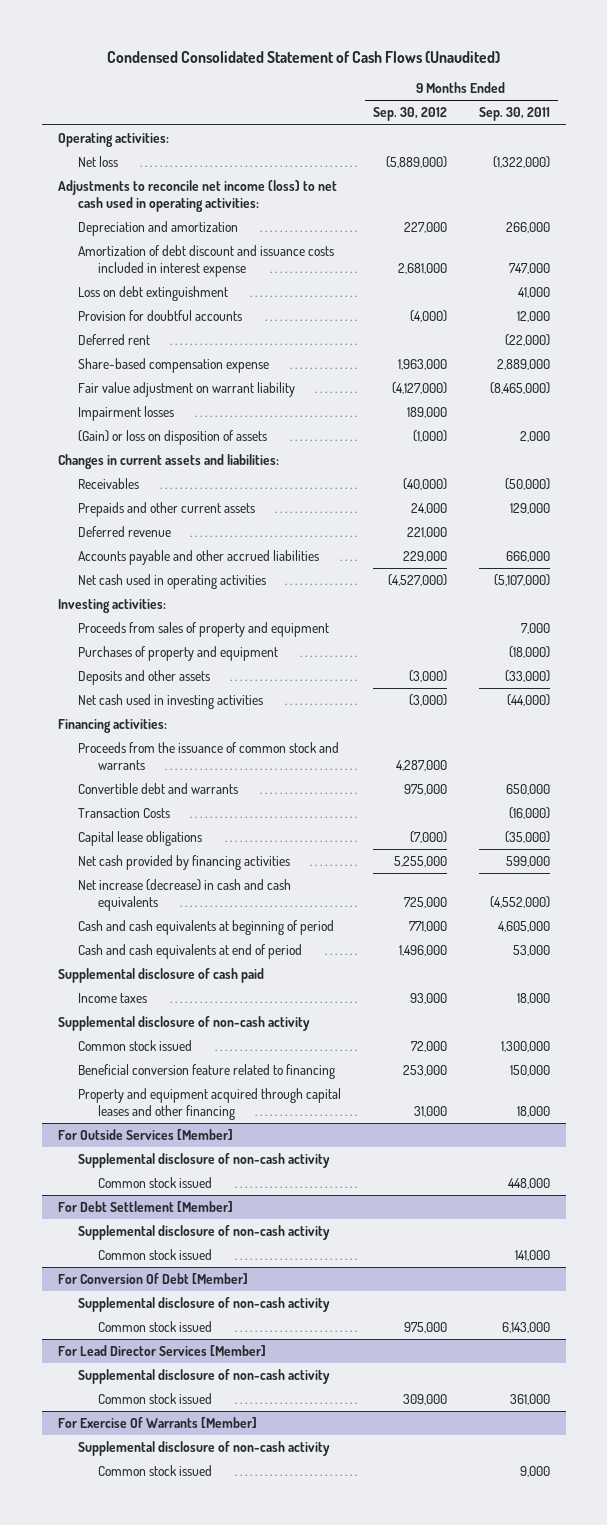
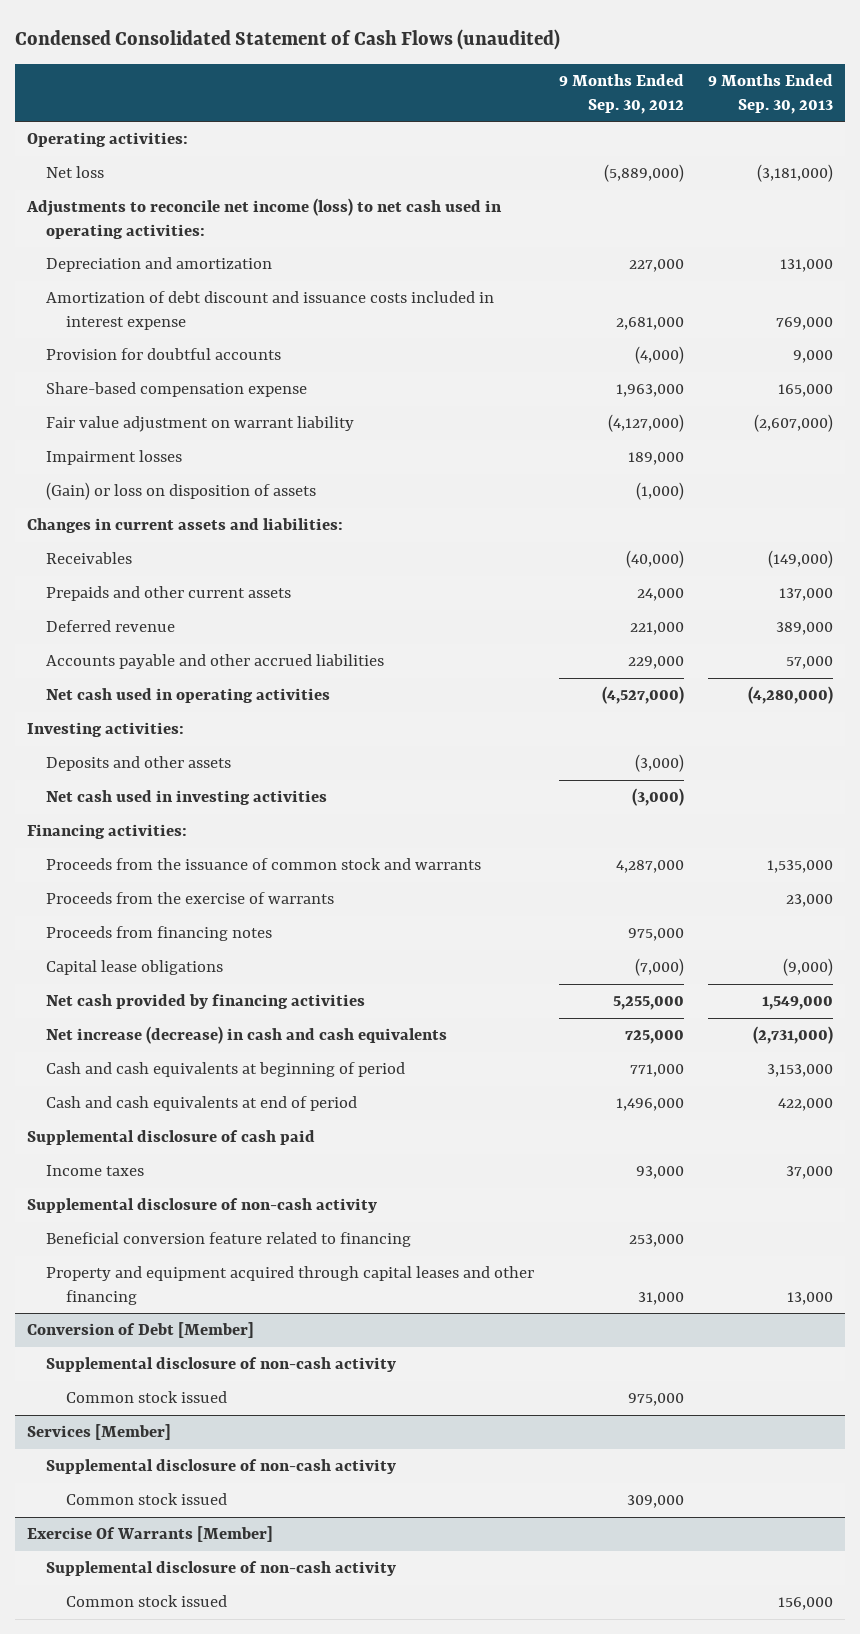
- Condensed Consolidated Statement of Cash Flows (Unaudited)
+ Condensed Consolidated Statement of Cash Flows (unaudited)
- | 9 Months Ended Sep. 30, 2012 | 9 Months Ended Sep. 30, 2011
+ | 9 Months Ended Sep. 30, 2012 | 9 Months Ended Sep. 30, 2013
- Loss on debt extinguishment | | 41,000
- Deferred rent | | (22,000)
- Proceeds from sales of property and equipment | | 7,000
- Purchases of property and equipment | | (18,000)
- Convertible debt and warrants | 975,000 | 650,000
- Transaction Costs | | (16,000)
+ Proceeds from the exercise of warrants | | 23,000
+ Proceeds from financing notes | 975,000 |
- Common stock issued | 72,000 | 1,300,000
- For Outside Services [Member]
- Supplemental disclosure of non-cash activity
- Common stock issued | | 448,000
- For Debt Settlement [Member]
- Supplemental disclosure of non-cash activity
- Common stock issued | | 141,000
- For Conversion Of Debt [Member]
+ Conversion of Debt [Member]
- For Lead Director Services [Member]
+ Services [Member]
- For Exercise Of Warrants [Member]
+ Exercise Of Warrants [Member]

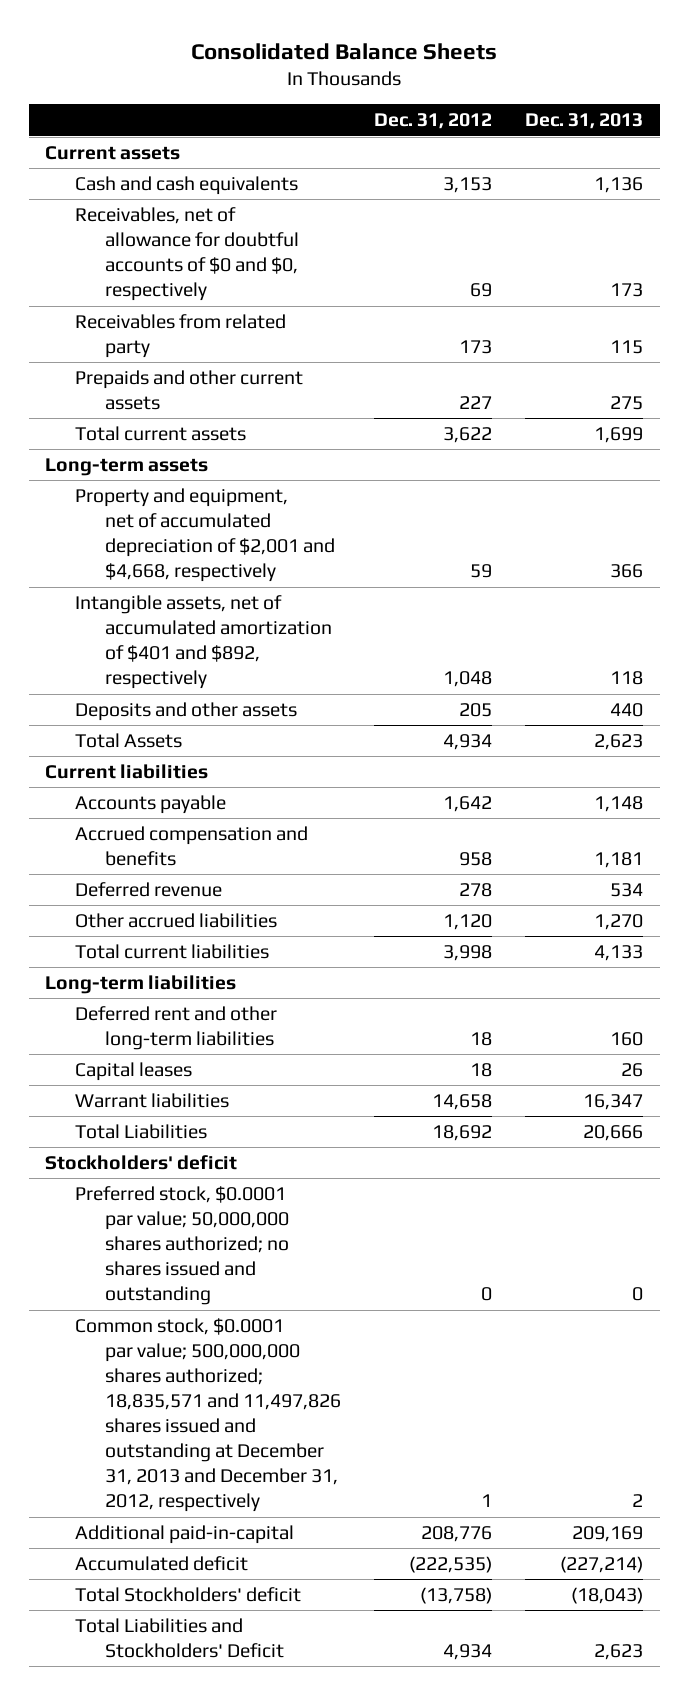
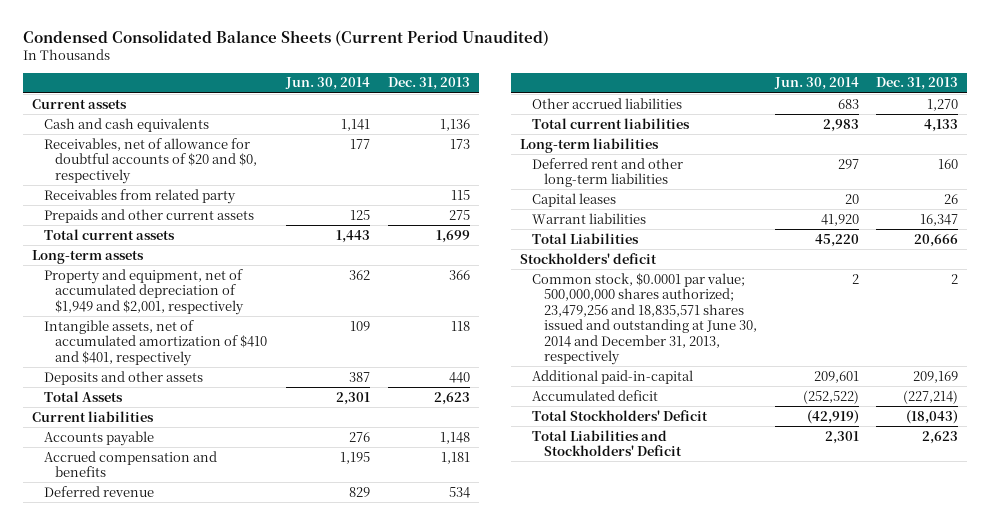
- Consolidated Balance Sheets
+ Condensed Consolidated Balance Sheets (Current Period Unaudited)
- | Dec. 31, 2012 | Dec. 31, 2013
+ | Jun. 30, 2014 | Dec. 31, 2013
- Receivables, net of allowance for doubtful accounts of $0 and $0, respectively | 69 | 173
+ Receivables, net of allowance for doubtful accounts of $20 and $0, respectively | 177 | 173
- Property and equipment, net of accumulated depreciation of $2,001 and $4,668, respectively | 59 | 366
- Intangible assets, net of accumulated amortization of $401 and $892, respectively | 1,048 | 118
+ Property and equipment, net of accumulated depreciation of $1,949 and $2,001, respectively | 362 | 366
+ Intangible assets, net of accumulated amortization of $410 and $401, respectively | 109 | 118
- Preferred stock, $0.0001 par value; 50,000,000 shares authorized; no shares issued and outstanding | 0 | 0
- Common stock, $0.0001 par value; 500,000,000 shares authorized; 18,835,571 and 11,497,826 shares issued and outstanding at December 31, 2013 and December 31, 2012, respectively | 1 | 2
+ Common stock, $0.0001 par value; 500,000,000 shares authorized; 23,479,256 and 18,835,571 shares issued and outstanding at June 30, 2014 and December 31, 2013, respectively | 2 | 2
- Total Stockholders' deficit | (13,758) | (18,043)
+ Total Stockholders' Deficit | (42,919) | (18,043)

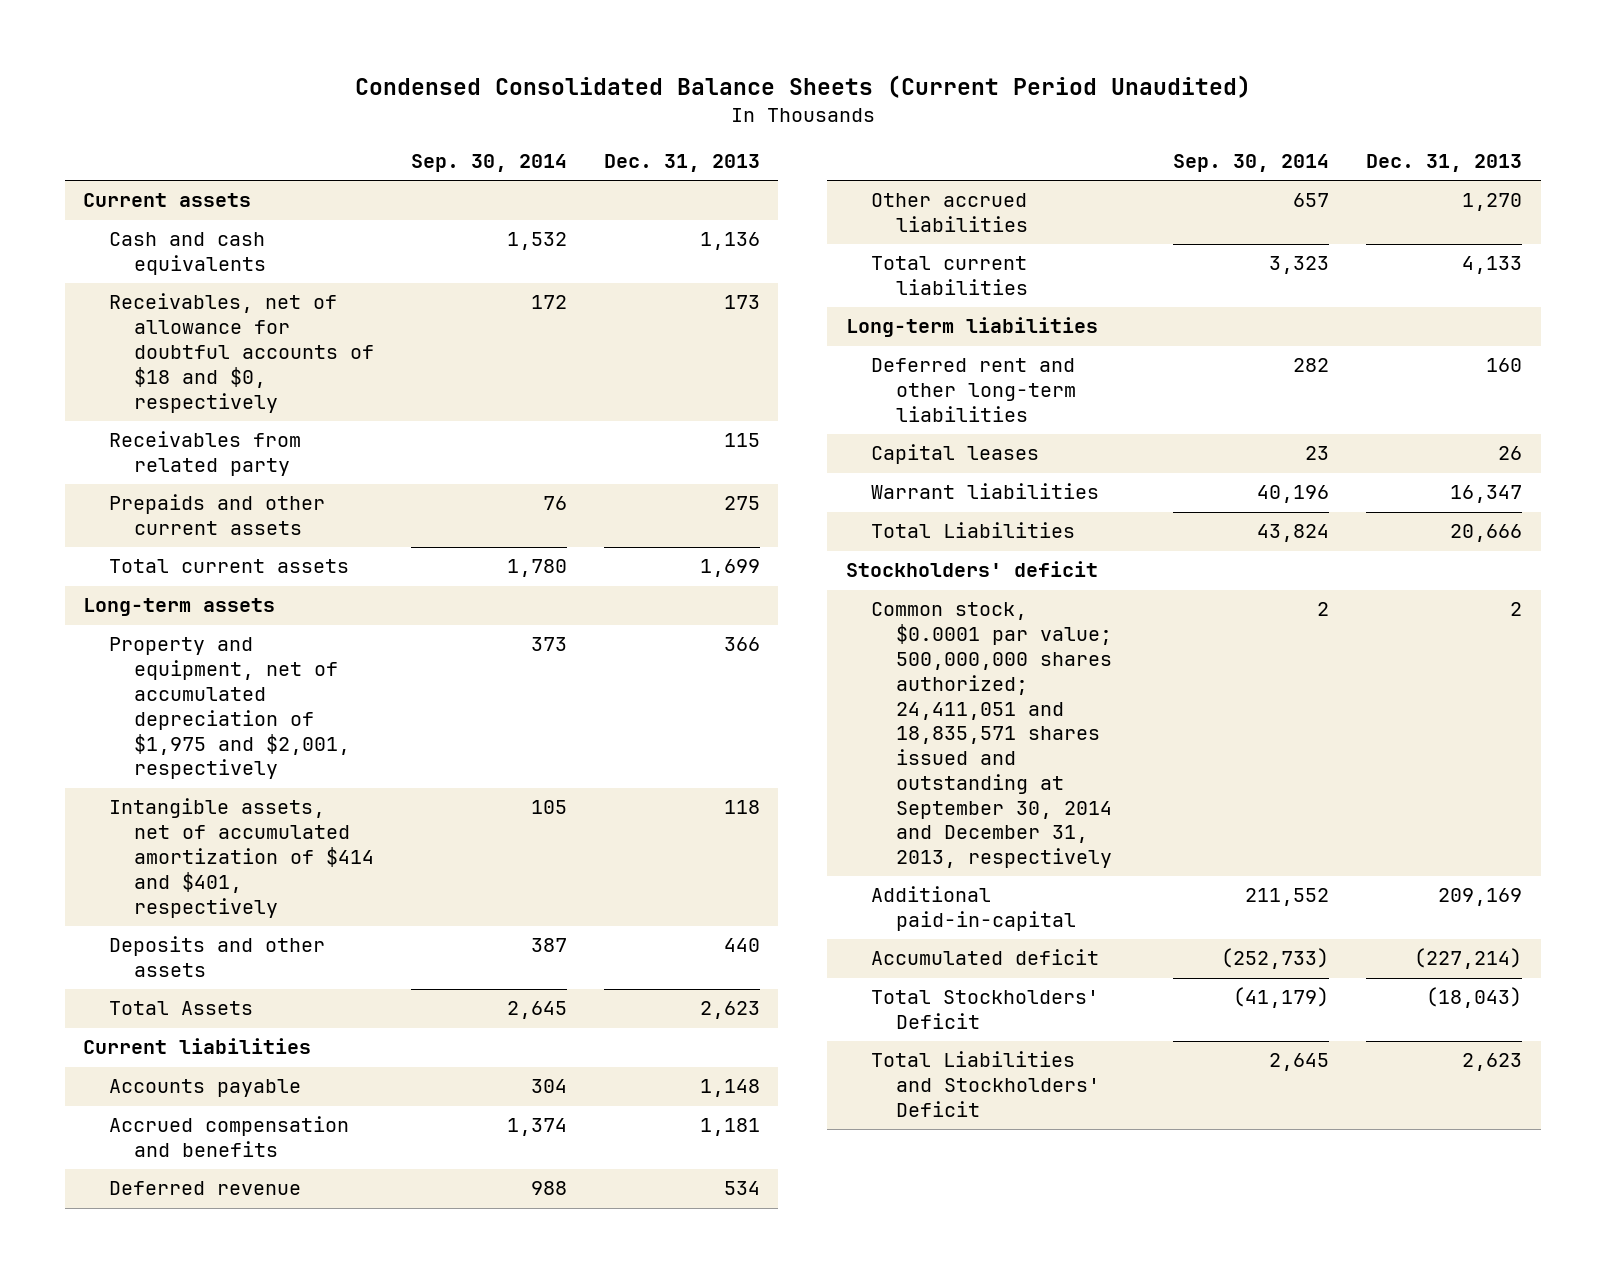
- | Jun. 30, 2014 | Dec. 31, 2013
+ | Sep. 30, 2014 | Dec. 31, 2013
- Receivables, net of allowance for doubtful accounts of $20 and $0, respectively | 177 | 173
+ Receivables, net of allowance for doubtful accounts of $18 and $0, respectively | 172 | 173
- Property and equipment, net of accumulated depreciation of $1,949 and $2,001, respectively | 362 | 366
- Intangible assets, net of accumulated amortization of $410 and $401, respectively | 109 | 118
+ Property and equipment, net of accumulated depreciation of $1,975 and $2,001, respectively | 373 | 366
+ Intangible assets, net of accumulated amortization of $414 and $401, respectively | 105 | 118
- Common stock, $0.0001 par value; 500,000,000 shares authorized; 23,479,256 and 18,835,571 shares issued and outstanding at June 30, 2014 and December 31, 2013, respectively | 2 | 2
+ Common stock, $0.0001 par value; 500,000,000 shares authorized; 24,411,051 and 18,835,571 shares issued and outstanding at September 30, 2014 and December 31, 2013, respectively | 2 | 2

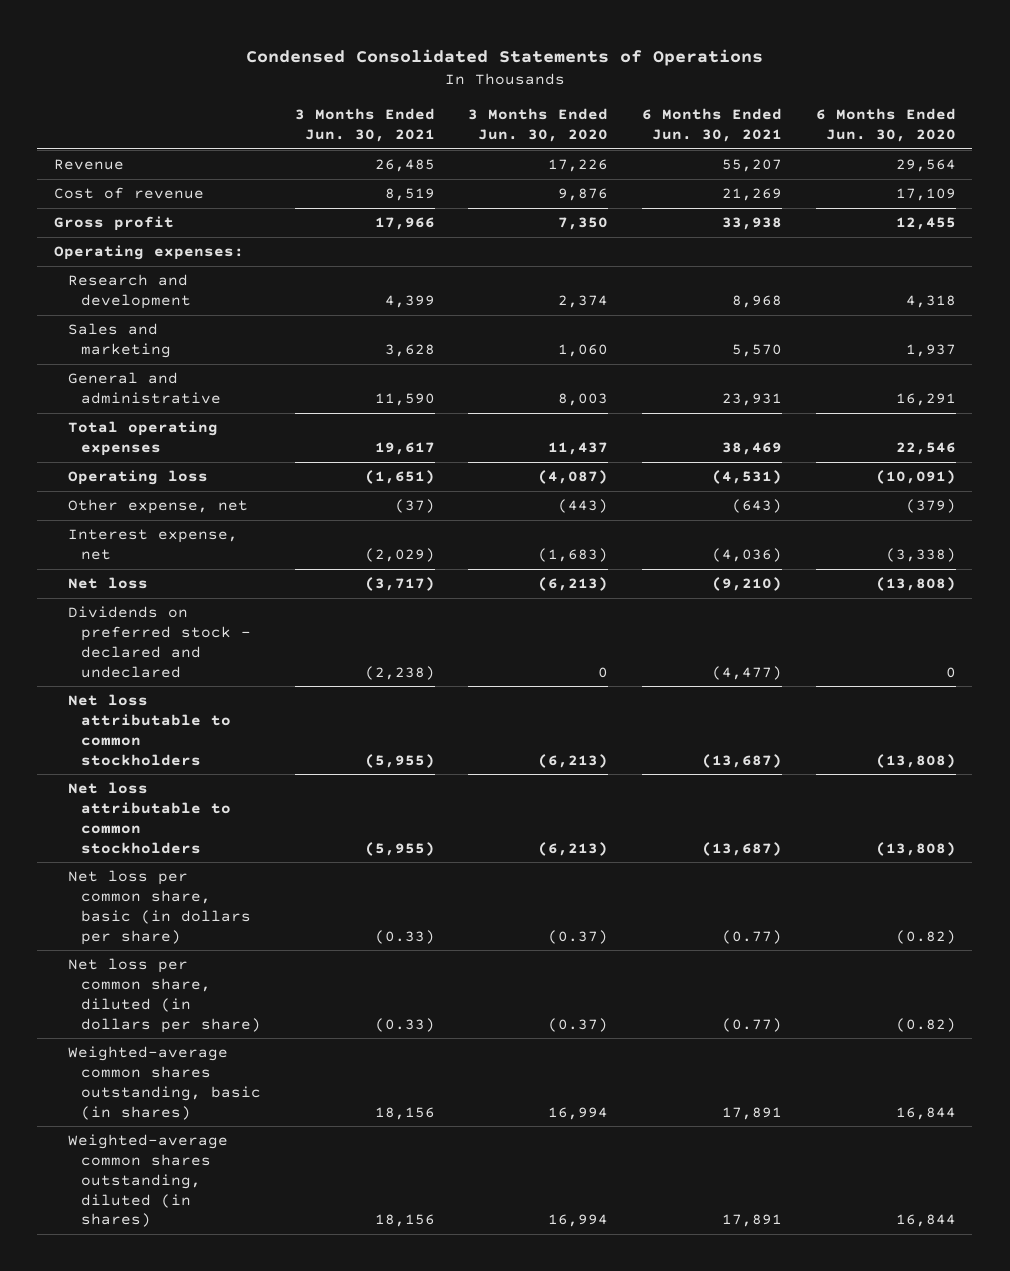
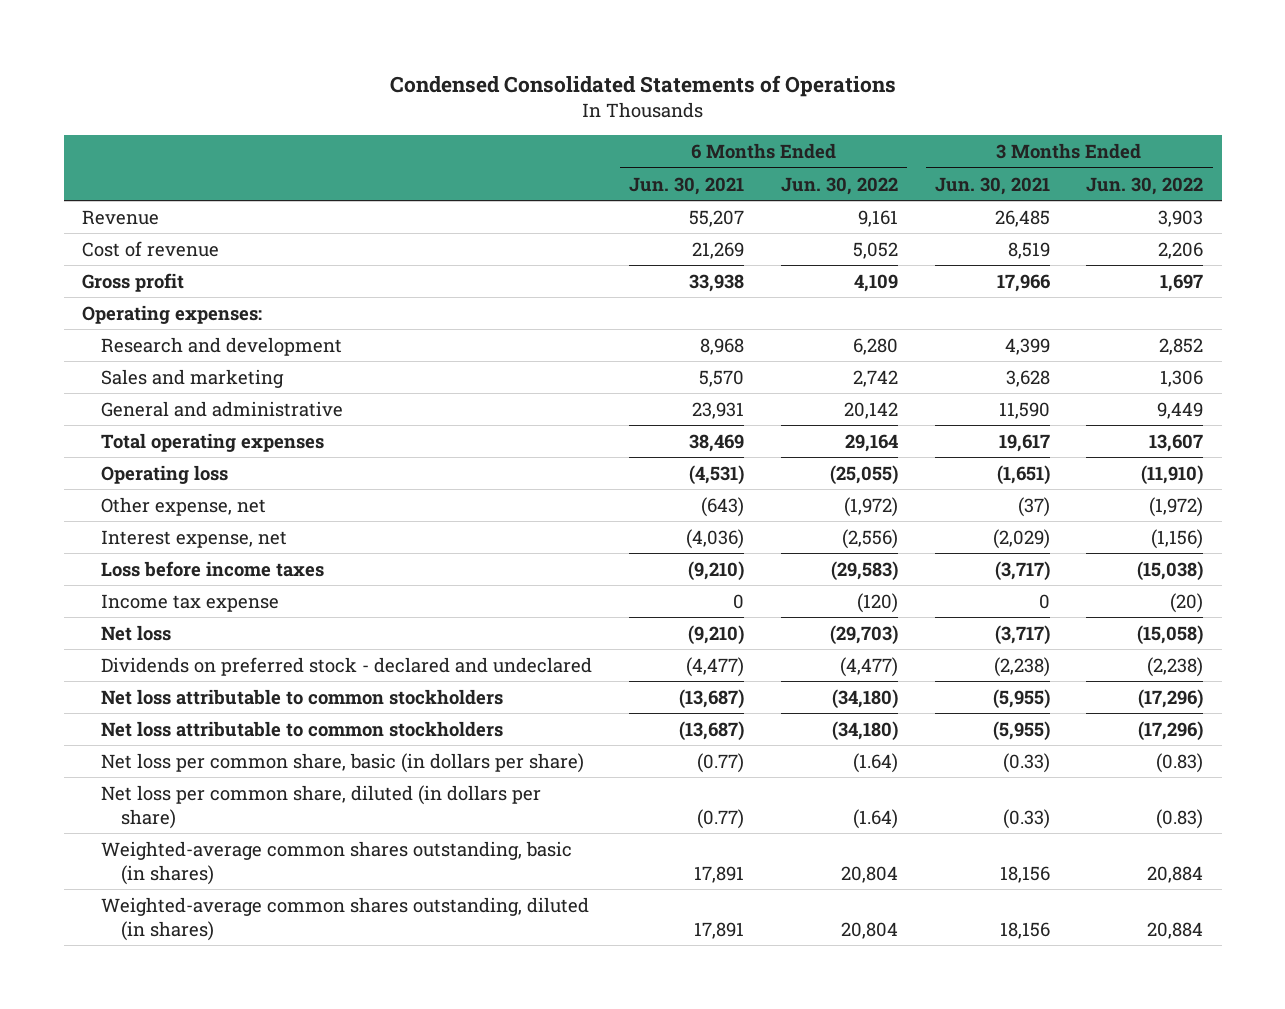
- | 3 Months Ended Jun. 30, 2021 | 3 Months Ended Jun. 30, 2020 | 6 Months Ended Jun. 30, 2021 | 6 Months Ended Jun. 30, 2020
+ | 6 Months Ended Jun. 30, 2021 | 6 Months Ended Jun. 30, 2022 | 3 Months Ended Jun. 30, 2021 | 3 Months Ended Jun. 30, 2022
+ Loss before income taxes | (9,210) | (29,583) | (3,717) | (15,038)
+ Income tax expense | 0 | (120) | 0 | (20)

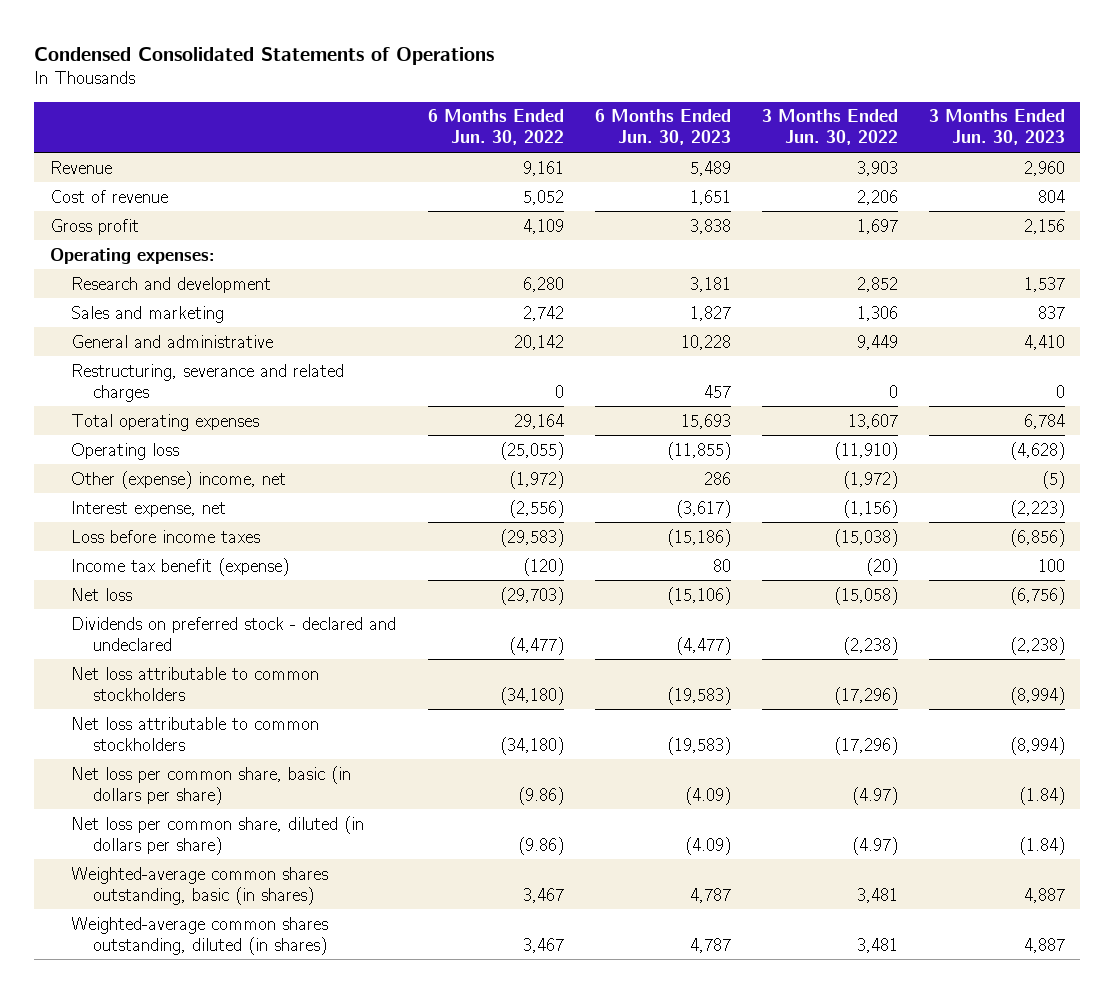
- | 6 Months Ended Jun. 30, 2021 | 6 Months Ended Jun. 30, 2022 | 3 Months Ended Jun. 30, 2021 | 3 Months Ended Jun. 30, 2022
+ | 6 Months Ended Jun. 30, 2022 | 6 Months Ended Jun. 30, 2023 | 3 Months Ended Jun. 30, 2022 | 3 Months Ended Jun. 30, 2023
+ Restructuring, severance and related charges | 0 | 457 | 0 | 0
- Other expense, net | (643) | (1,972) | (37) | (1,972)
+ Other (expense) income, net | (1,972) | 286 | (1,972) | (5)
- Income tax expense | 0 | (120) | 0 | (20)
+ Income tax benefit (expense) | (120) | 80 | (20) | 100
- Net loss per common share, basic (in dollars per share) | (0.77) | (1.64) | (0.33) | (0.83)
- Net loss per common share, diluted (in dollars per share) | (0.77) | (1.64) | (0.33) | (0.83)
- Weighted-average common shares outstanding, basic (in shares) | 17,891 | 20,804 | 18,156 | 20,884
- Weighted-average common shares outstanding, diluted (in shares) | 17,891 | 20,804 | 18,156 | 20,884
+ Net loss per common share, basic (in dollars per share) | (9.86) | (4.09) | (4.97) | (1.84)
+ Net loss per common share, diluted (in dollars per share) | (9.86) | (4.09) | (4.97) | (1.84)
+ Weighted-average common shares outstanding, basic (in shares) | 3,467 | 4,787 | 3,481 | 4,887
+ Weighted-average common shares outstanding, diluted (in shares) | 3,467 | 4,787 | 3,481 | 4,887

